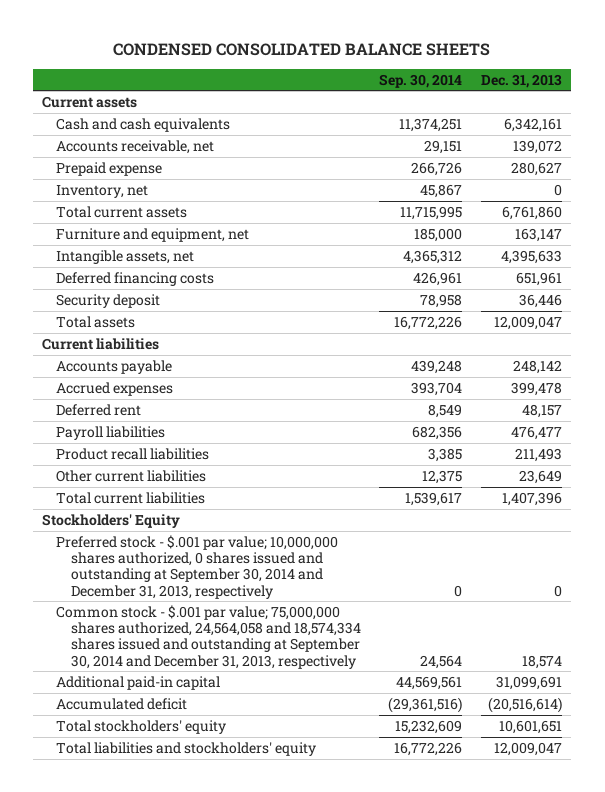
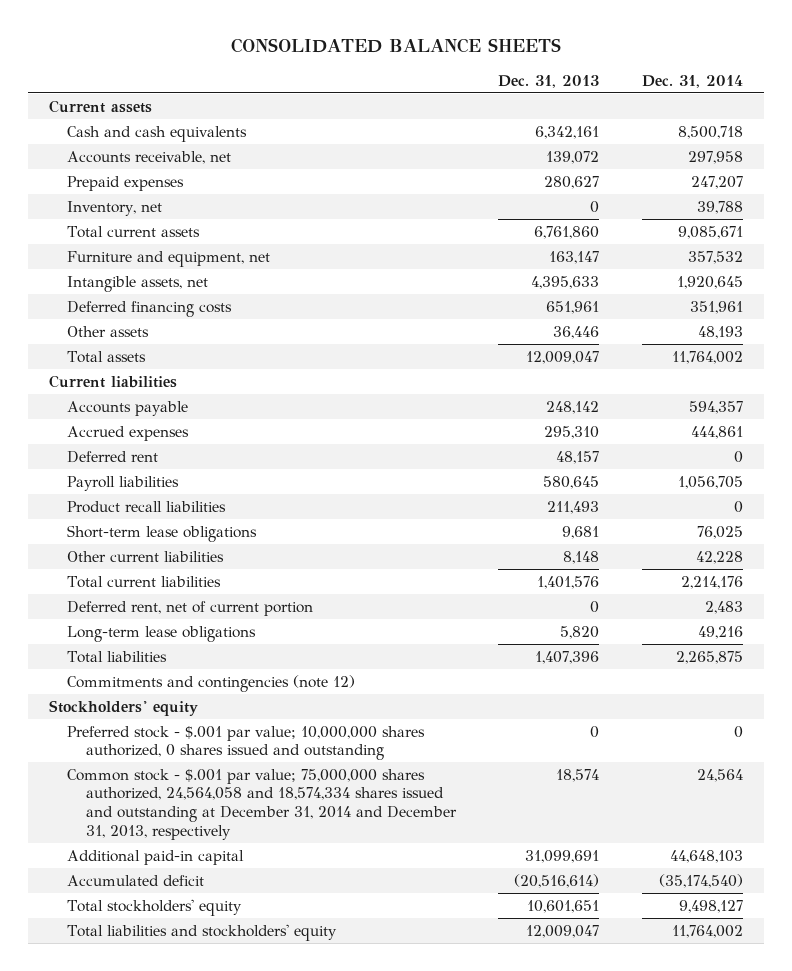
- CONDENSED CONSOLIDATED BALANCE SHEETS
+ CONSOLIDATED BALANCE SHEETS
- | Sep. 30, 2014 | Dec. 31, 2013
+ | Dec. 31, 2013 | Dec. 31, 2014
- Prepaid expense | 266,726 | 280,627
+ Prepaid expenses | 280,627 | 247,207
- Security deposit | 78,958 | 36,446
+ Other assets | 36,446 | 48,193
- Accrued expenses | 393,704 | 399,478
+ Accrued expenses | 295,310 | 444,861
- Payroll liabilities | 682,356 | 476,477
+ Payroll liabilities | 580,645 | 1,056,705
- Other current liabilities | 12,375 | 23,649
- Total current liabilities | 1,539,617 | 1,407,396
- Stockholders' Equity
- Preferred stock - $.001 par value; 10,000,000 shares authorized, 0 shares issued and outstanding at September 30, 2014 and December 31, 2013, respectively | 0 | 0
- Common stock - $.001 par value; 75,000,000 shares authorized, 24,564,058 and 18,574,334 shares issued and outstanding at September 30, 2014 and December 31, 2013, respectively | 24,564 | 18,574
+ Short-term lease obligations | 9,681 | 76,025
+ Other current liabilities | 8,148 | 42,228
+ Total current liabilities | 1,401,576 | 2,214,176
+ Deferred rent, net of current portion | 0 | 2,483
+ Long-term lease obligations | 5,820 | 49,216
+ Total liabilities | 1,407,396 | 2,265,875
+ Commitments and contingencies (note 12)
+ Stockholders' equity
+ Preferred stock - $.001 par value; 10,000,000 shares authorized, 0 shares issued and outstanding | 0 | 0
+ Common stock - $.001 par value; 75,000,000 shares authorized, 24,564,058 and 18,574,334 shares issued and outstanding at December 31, 2014 and December 31, 2013, respectively | 18,574 | 24,564

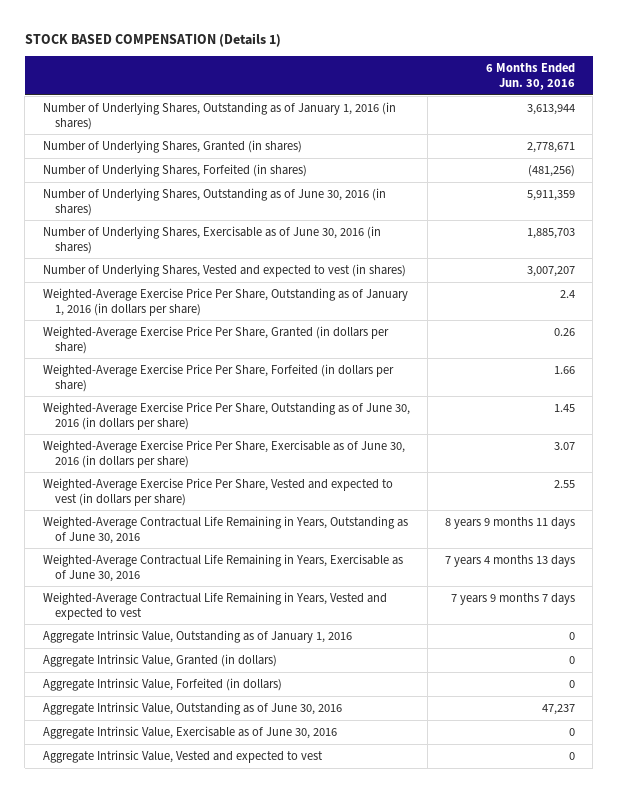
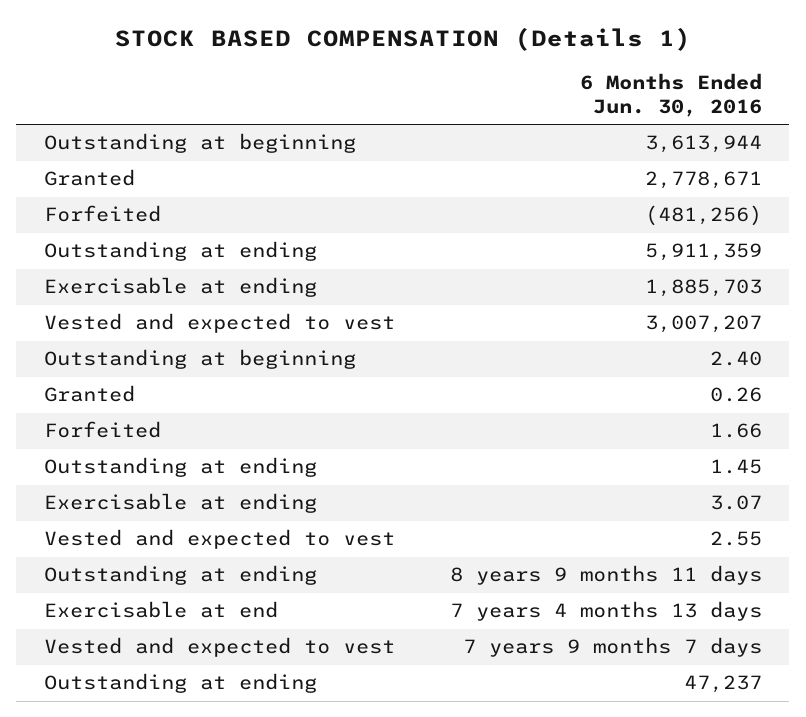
- Number of Underlying Shares, Outstanding as of January 1, 2016 (in shares) | 3,613,944
- Number of Underlying Shares, Granted (in shares) | 2,778,671
- Number of Underlying Shares, Forfeited (in shares) | (481,256)
- Number of Underlying Shares, Outstanding as of June 30, 2016 (in shares) | 5,911,359
- Number of Underlying Shares, Exercisable as of June 30, 2016 (in shares) | 1,885,703
- Number of Underlying Shares, Vested and expected to vest (in shares) | 3,007,207
- Weighted-Average Exercise Price Per Share, Outstanding as of January 1, 2016 (in dollars per share) | 2.4
- Weighted-Average Exercise Price Per Share, Granted (in dollars per share) | 0.26
- Weighted-Average Exercise Price Per Share, Forfeited (in dollars per share) | 1.66
- Weighted-Average Exercise Price Per Share, Outstanding as of June 30, 2016 (in dollars per share) | 1.45
- Weighted-Average Exercise Price Per Share, Exercisable as of June 30, 2016 (in dollars per share) | 3.07
- Weighted-Average Exercise Price Per Share, Vested and expected to vest (in dollars per share) | 2.55
- Weighted-Average Contractual Life Remaining in Years, Outstanding as of June 30, 2016 | 8 years 9 months 11 days
- Weighted-Average Contractual Life Remaining in Years, Exercisable as of June 30, 2016 | 7 years 4 months 13 days
- Weighted-Average Contractual Life Remaining in Years, Vested and expected to vest | 7 years 9 months 7 days
- Aggregate Intrinsic Value, Outstanding as of January 1, 2016 | 0
- Aggregate Intrinsic Value, Granted (in dollars) | 0
- Aggregate Intrinsic Value, Forfeited (in dollars) | 0
- Aggregate Intrinsic Value, Outstanding as of June 30, 2016 | 47,237
- Aggregate Intrinsic Value, Exercisable as of June 30, 2016 | 0
- Aggregate Intrinsic Value, Vested and expected to vest | 0
+ Outstanding at beginning | 3,613,944
+ Granted | 2,778,671
+ Forfeited | (481,256)
+ Outstanding at ending | 5,911,359
+ Exercisable at ending | 1,885,703
+ Vested and expected to vest | 3,007,207
+ Outstanding at beginning | 2.40
+ Granted | 0.26
+ Forfeited | 1.66
+ Outstanding at ending | 1.45
+ Exercisable at ending | 3.07
+ Vested and expected to vest | 2.55
+ Outstanding at ending | 8 years 9 months 11 days
+ Exercisable at end | 7 years 4 months 13 days
+ Vested and expected to vest | 7 years 9 months 7 days
+ Outstanding at ending | 47,237

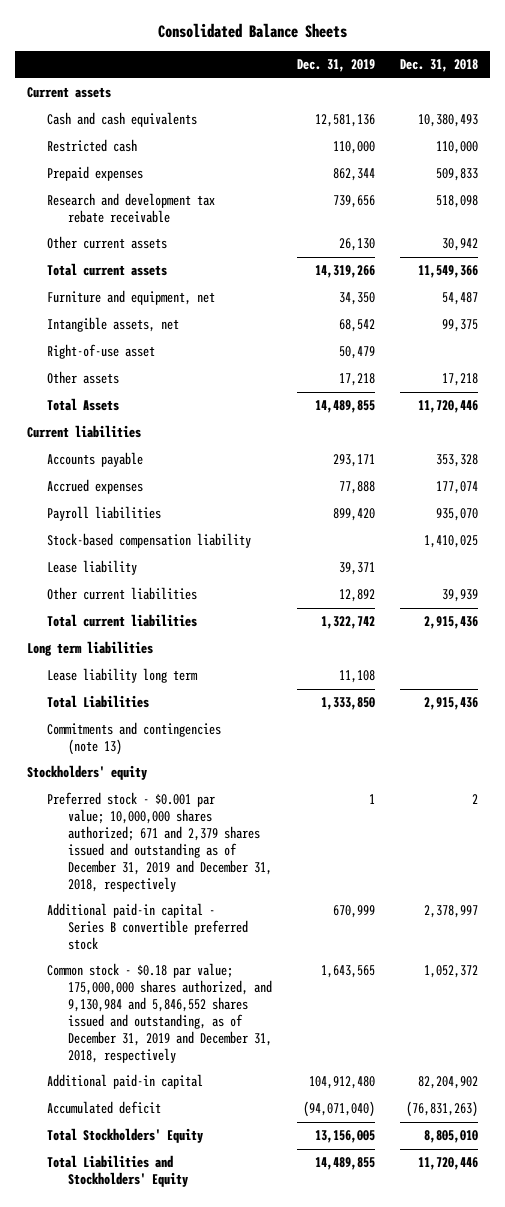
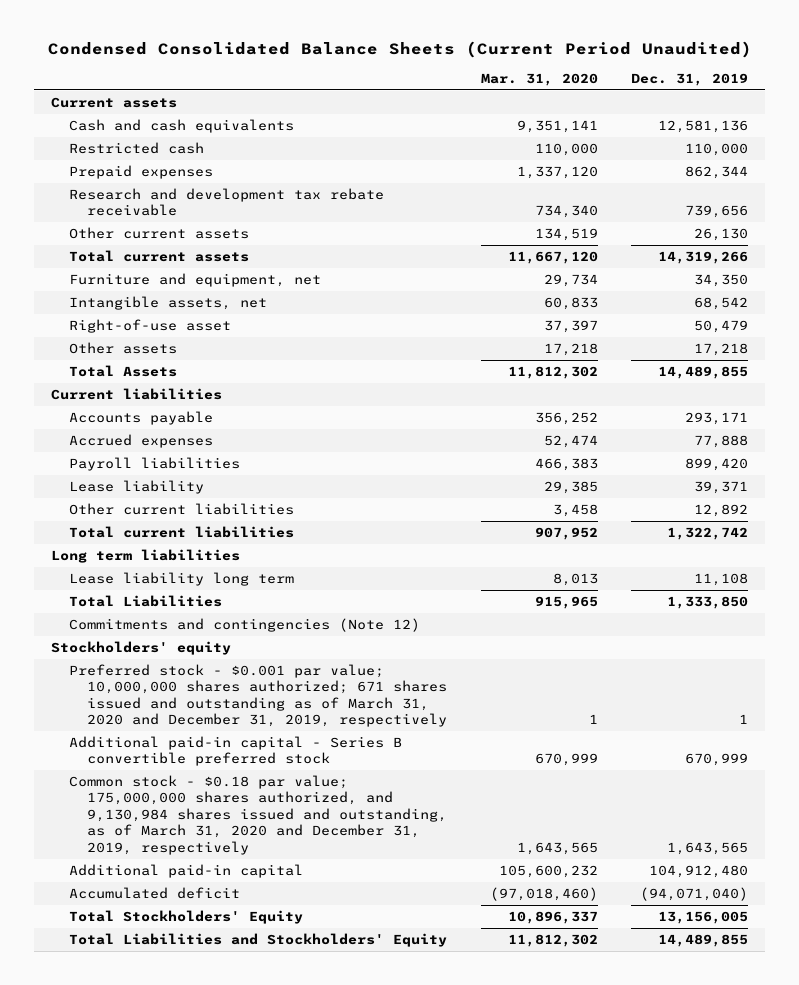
- Consolidated Balance Sheets
+ Condensed Consolidated Balance Sheets (Current Period Unaudited)
- | Dec. 31, 2019 | Dec. 31, 2018
+ | Mar. 31, 2020 | Dec. 31, 2019
- Stock-based compensation liability | | 1,410,025
- Commitments and contingencies (note 13)
+ Commitments and contingencies (Note 12)
- Preferred stock - $0.001 par value; 10,000,000 shares authorized; 671 and 2,379 shares issued and outstanding as of December 31, 2019 and December 31, 2018, respectively | 1 | 2
+ Preferred stock - $0.001 par value; 10,000,000 shares authorized; 671 shares issued and outstanding as of March 31, 2020 and December 31, 2019, respectively | 1 | 1
- Common stock - $0.18 par value; 175,000,000 shares authorized, and 9,130,984 and 5,846,552 shares issued and outstanding, as of December 31, 2019 and December 31, 2018, respectively | 1,643,565 | 1,052,372
+ Common stock - $0.18 par value; 175,000,000 shares authorized, and 9,130,984 shares issued and outstanding, as of March 31, 2020 and December 31, 2019, respectively | 1,643,565 | 1,643,565

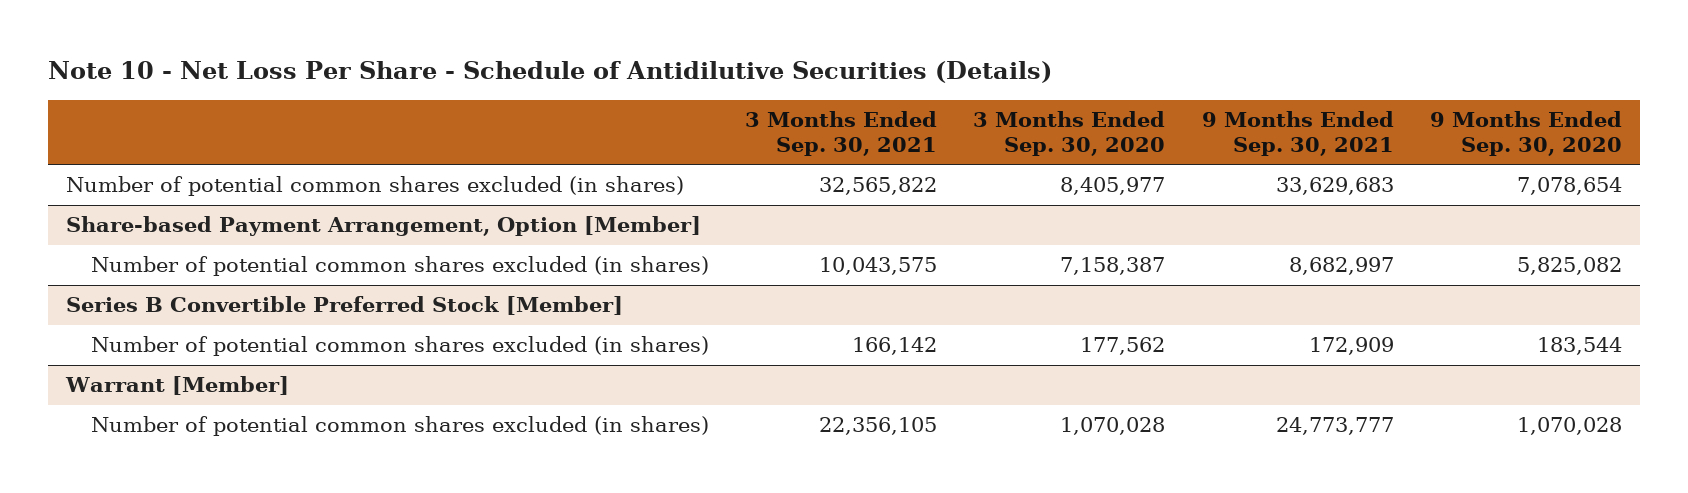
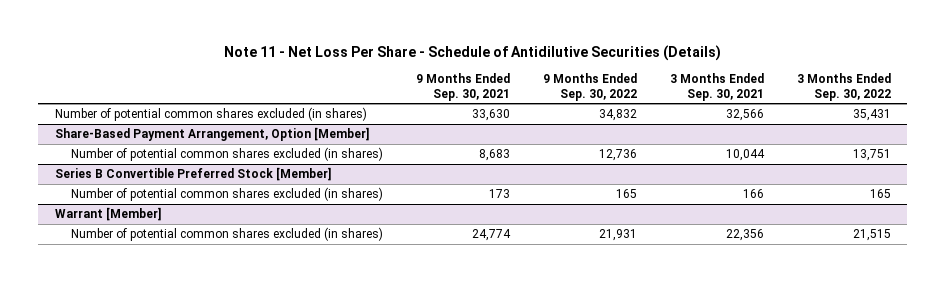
- Note 10 - Net Loss Per Share - Schedule of Antidilutive Securities (Details)
+ Note 11 - Net Loss Per Share - Schedule of Antidilutive Securities (Details)
- | 3 Months Ended Sep. 30, 2021 | 3 Months Ended Sep. 30, 2020 | 9 Months Ended Sep. 30, 2021 | 9 Months Ended Sep. 30, 2020
+ | 9 Months Ended Sep. 30, 2021 | 9 Months Ended Sep. 30, 2022 | 3 Months Ended Sep. 30, 2021 | 3 Months Ended Sep. 30, 2022
- Number of potential common shares excluded (in shares) | 32,565,822 | 8,405,977 | 33,629,683 | 7,078,654
- Share-based Payment Arrangement, Option [Member]
- Number of potential common shares excluded (in shares) | 10,043,575 | 7,158,387 | 8,682,997 | 5,825,082
+ Number of potential common shares excluded (in shares) | 33,630 | 34,832 | 32,566 | 35,431
+ Share-Based Payment Arrangement, Option [Member]
+ Number of potential common shares excluded (in shares) | 8,683 | 12,736 | 10,044 | 13,751
@ Series B Convertible Preferred Stock [Member]
- Number of potential common shares excluded (in shares) | 166,142 | 177,562 | 172,909 | 183,544
+ Number of potential common shares excluded (in shares) | 173 | 165 | 166 | 165
@ Warrant [Member]
- Number of potential common shares excluded (in shares) | 22,356,105 | 1,070,028 | 24,773,777 | 1,070,028
+ Number of potential common shares excluded (in shares) | 24,774 | 21,931 | 22,356 | 21,515

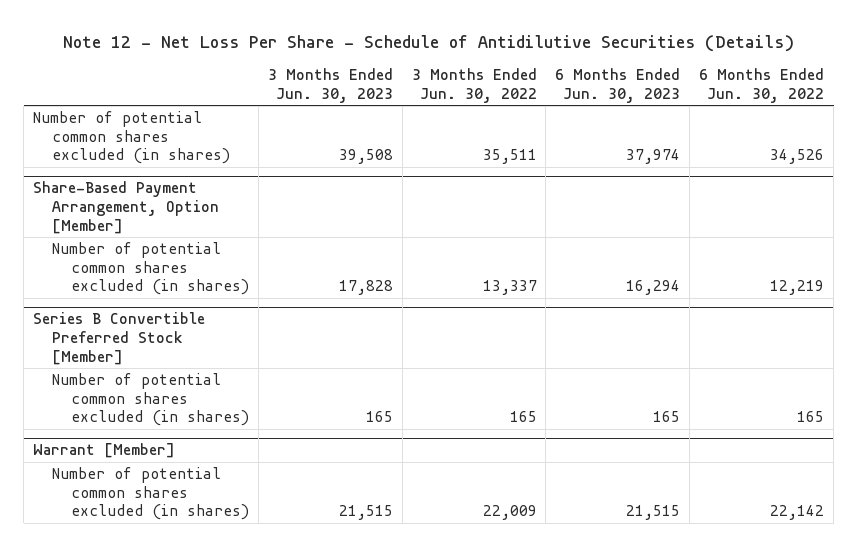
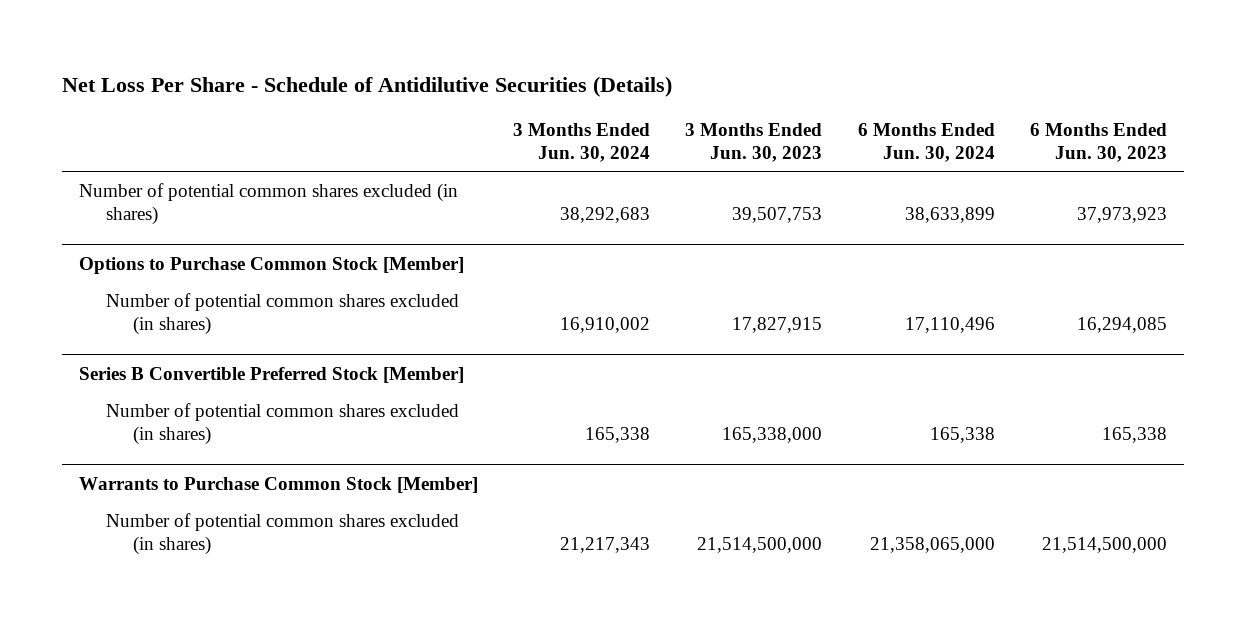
- Note 12 - Net Loss Per Share - Schedule of Antidilutive Securities (Details)
+ Net Loss Per Share - Schedule of Antidilutive Securities (Details)
- | 3 Months Ended Jun. 30, 2023 | 3 Months Ended Jun. 30, 2022 | 6 Months Ended Jun. 30, 2023 | 6 Months Ended Jun. 30, 2022
+ | 3 Months Ended Jun. 30, 2024 | 3 Months Ended Jun. 30, 2023 | 6 Months Ended Jun. 30, 2024 | 6 Months Ended Jun. 30, 2023
- Number of potential common shares excluded (in shares) | 39,508 | 35,511 | 37,974 | 34,526
- Share-Based Payment Arrangement, Option [Member]
- Number of potential common shares excluded (in shares) | 17,828 | 13,337 | 16,294 | 12,219
+ Number of potential common shares excluded (in shares) | 38,292,683 | 39,507,753 | 38,633,899 | 37,973,923
+ Options to Purchase Common Stock [Member]
+ Number of potential common shares excluded (in shares) | 16,910,002 | 17,827,915 | 17,110,496 | 16,294,085
@ Series B Convertible Preferred Stock [Member]
- Number of potential common shares excluded (in shares) | 165 | 165 | 165 | 165
- Warrant [Member]
- Number of potential common shares excluded (in shares) | 21,515 | 22,009 | 21,515 | 22,142
@ Series B Convertible Preferred Stock [Member]
+ Number of potential common shares excluded (in shares) | 165,338 | 165,338,000 | 165,338 | 165,338
+ Warrants to Purchase Common Stock [Member]
+ Number of potential common shares excluded (in shares) | 21,217,343 | 21,514,500,000 | 21,358,065,000 | 21,514,500,000

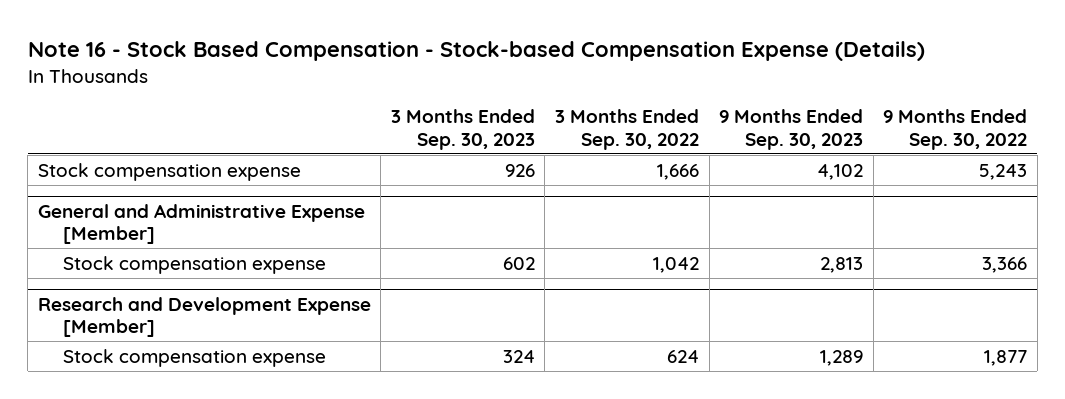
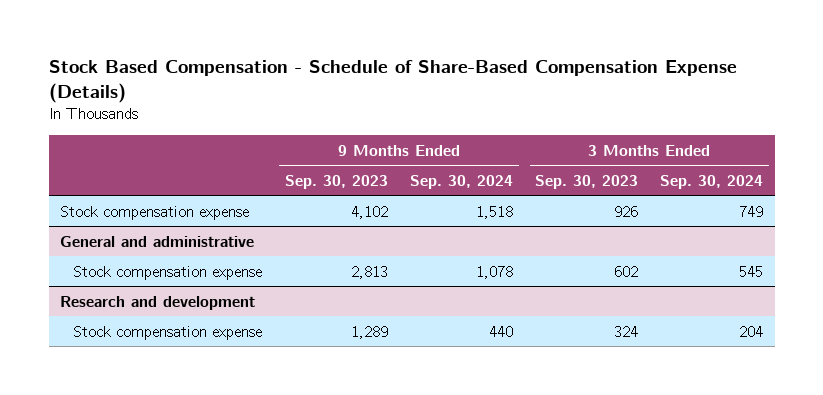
- Note 16 - Stock Based Compensation - Stock-based Compensation Expense (Details)
+ Stock Based Compensation - Schedule of Share-Based Compensation Expense (Details)
- | 3 Months Ended Sep. 30, 2023 | 3 Months Ended Sep. 30, 2022 | 9 Months Ended Sep. 30, 2023 | 9 Months Ended Sep. 30, 2022
+ | 9 Months Ended Sep. 30, 2023 | 9 Months Ended Sep. 30, 2024 | 3 Months Ended Sep. 30, 2023 | 3 Months Ended Sep. 30, 2024
- General and Administrative Expense [Member]
+ General and administrative
- Research and Development Expense [Member]
+ Research and development

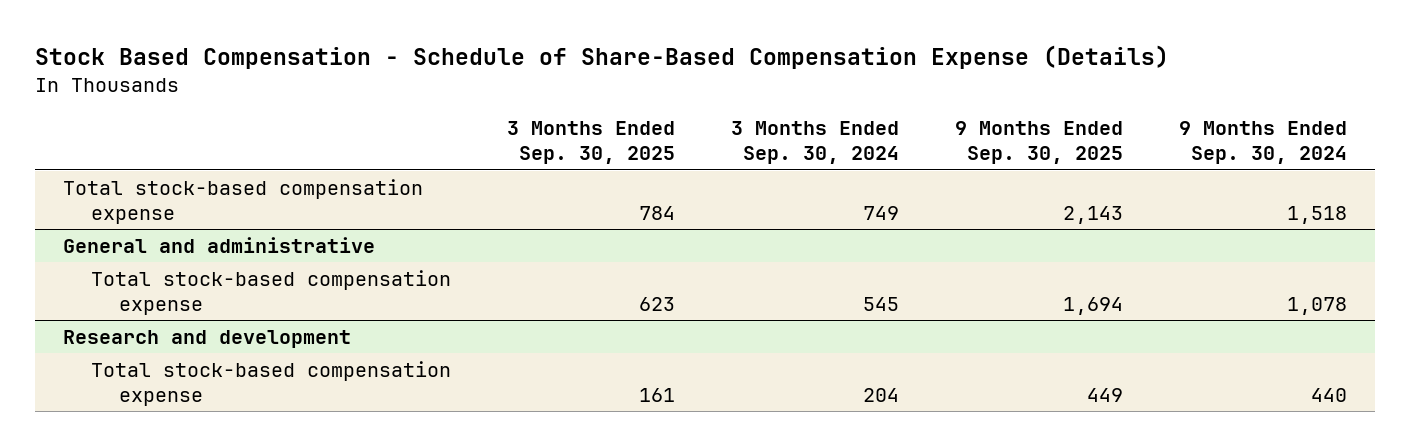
- | 9 Months Ended Sep. 30, 2023 | 9 Months Ended Sep. 30, 2024 | 3 Months Ended Sep. 30, 2023 | 3 Months Ended Sep. 30, 2024
+ | 3 Months Ended Sep. 30, 2025 | 3 Months Ended Sep. 30, 2024 | 9 Months Ended Sep. 30, 2025 | 9 Months Ended Sep. 30, 2024
- Stock compensation expense | 4,102 | 1,518 | 926 | 749
+ Total stock-based compensation expense | 784 | 749 | 2,143 | 1,518
@ General and administrative
- Stock compensation expense | 2,813 | 1,078 | 602 | 545
+ Total stock-based compensation expense | 623 | 545 | 1,694 | 1,078
@ Research and development
- Stock compensation expense | 1,289 | 440 | 324 | 204
+ Total stock-based compensation expense | 161 | 204 | 449 | 440

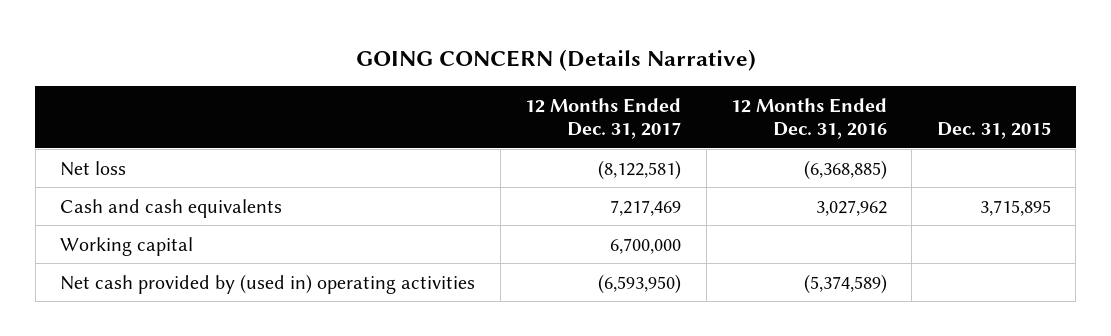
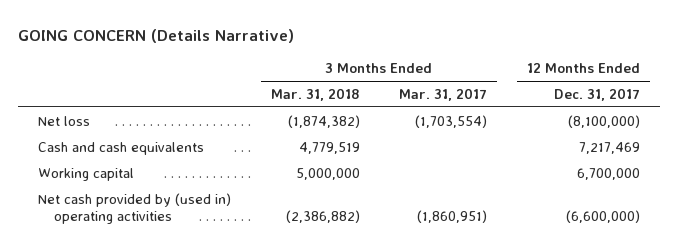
- | 12 Months Ended Dec. 31, 2017 | 12 Months Ended Dec. 31, 2016 | Dec. 31, 2015
+ | 3 Months Ended Mar. 31, 2018 | 3 Months Ended Mar. 31, 2017 | 12 Months Ended Dec. 31, 2017
- Net loss | (8,122,581) | (6,368,885) |
+ Net loss | (1,874,382) | (1,703,554) | (8,100,000)
- Net cash provided by (used in) operating activities | (6,593,950) | (5,374,589) |
+ Net cash provided by (used in) operating activities | (2,386,882) | (1,860,951) | (6,600,000)

